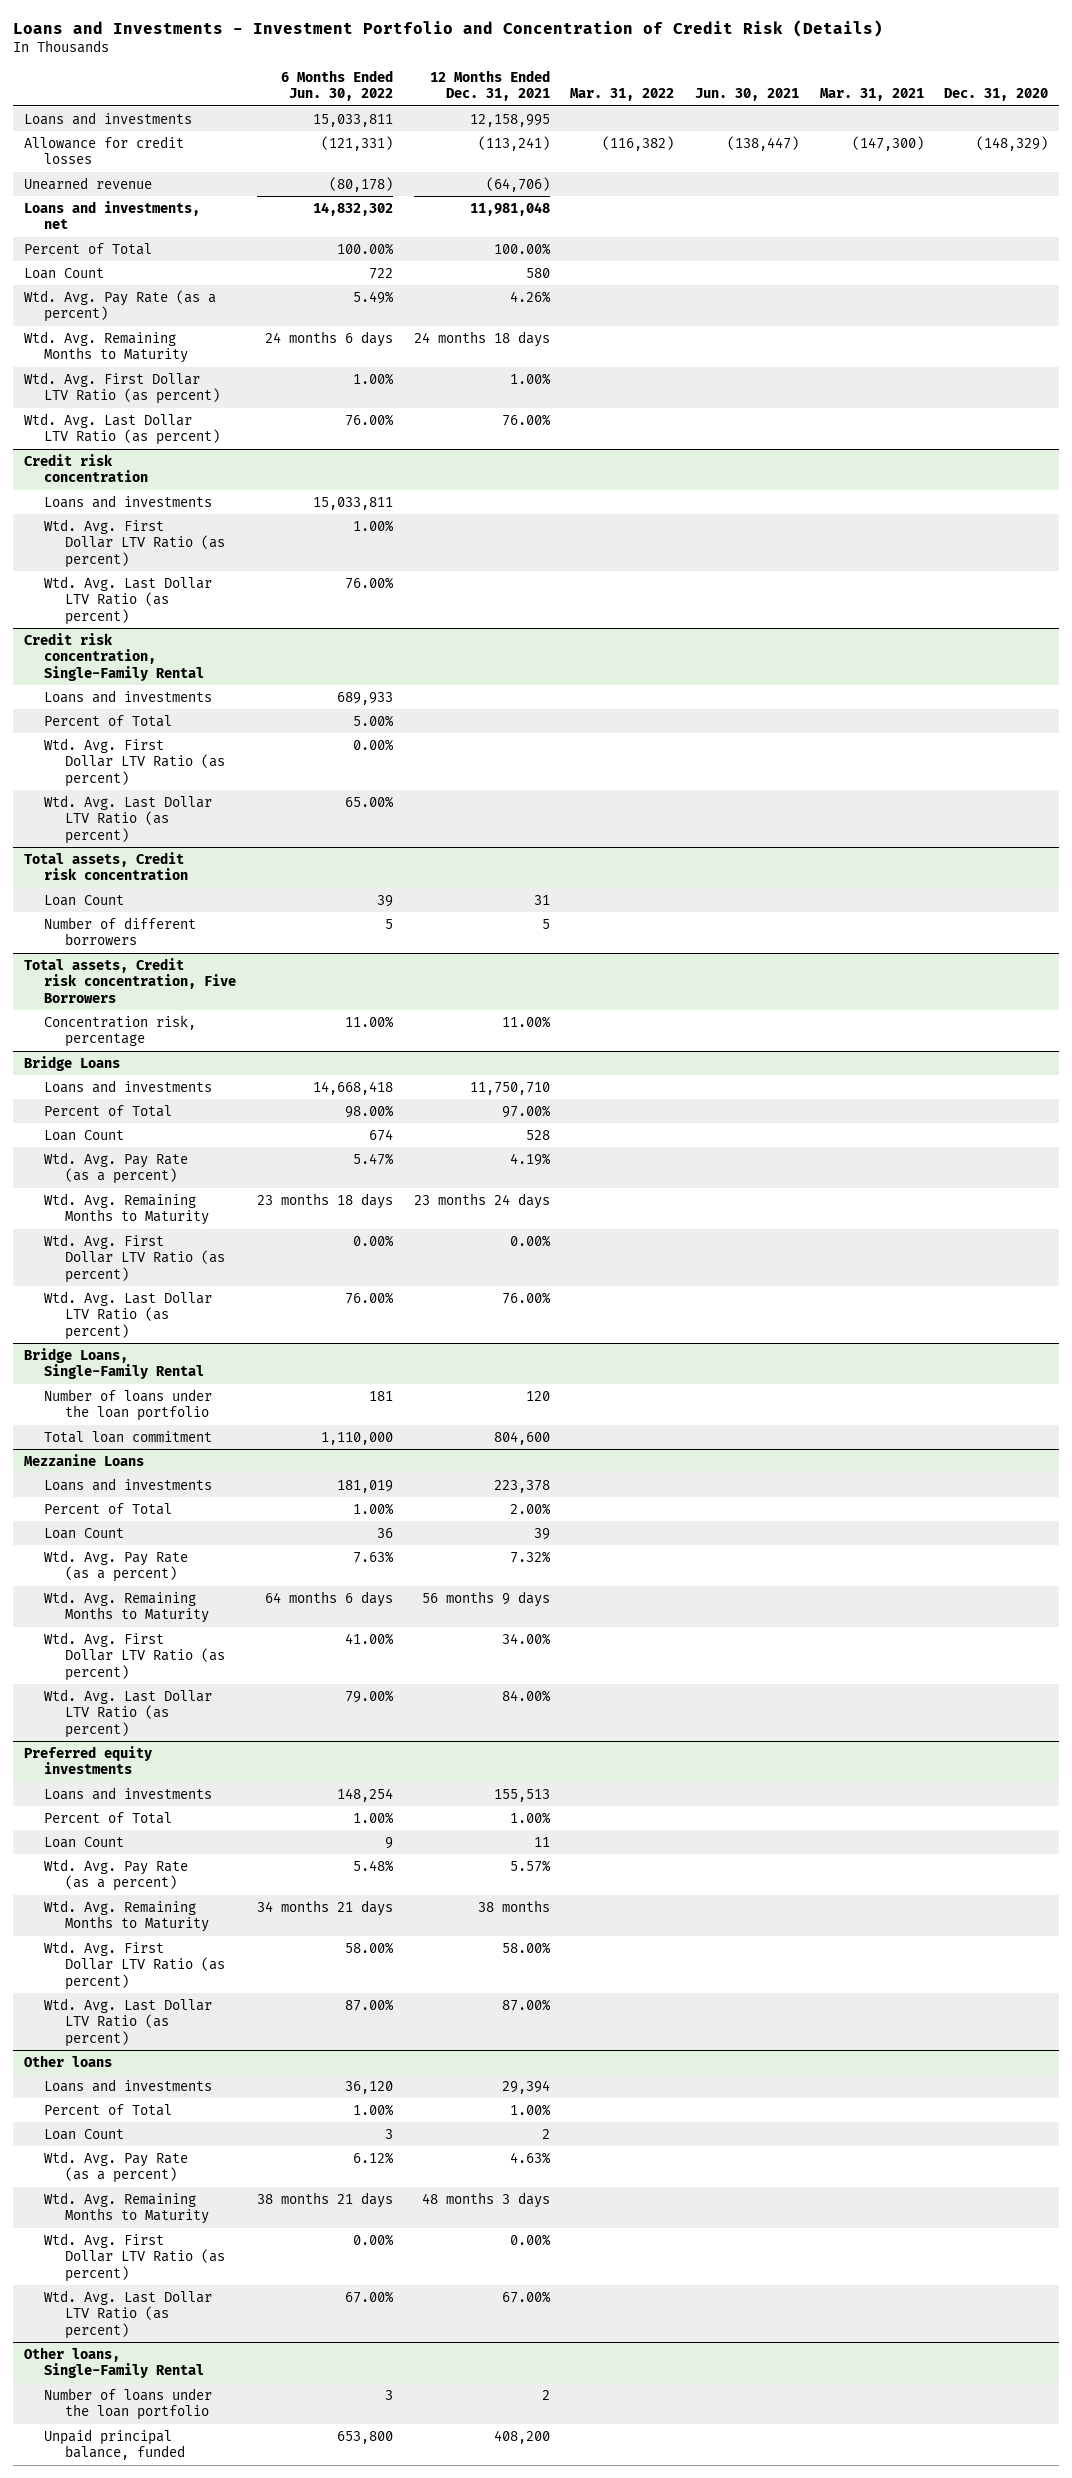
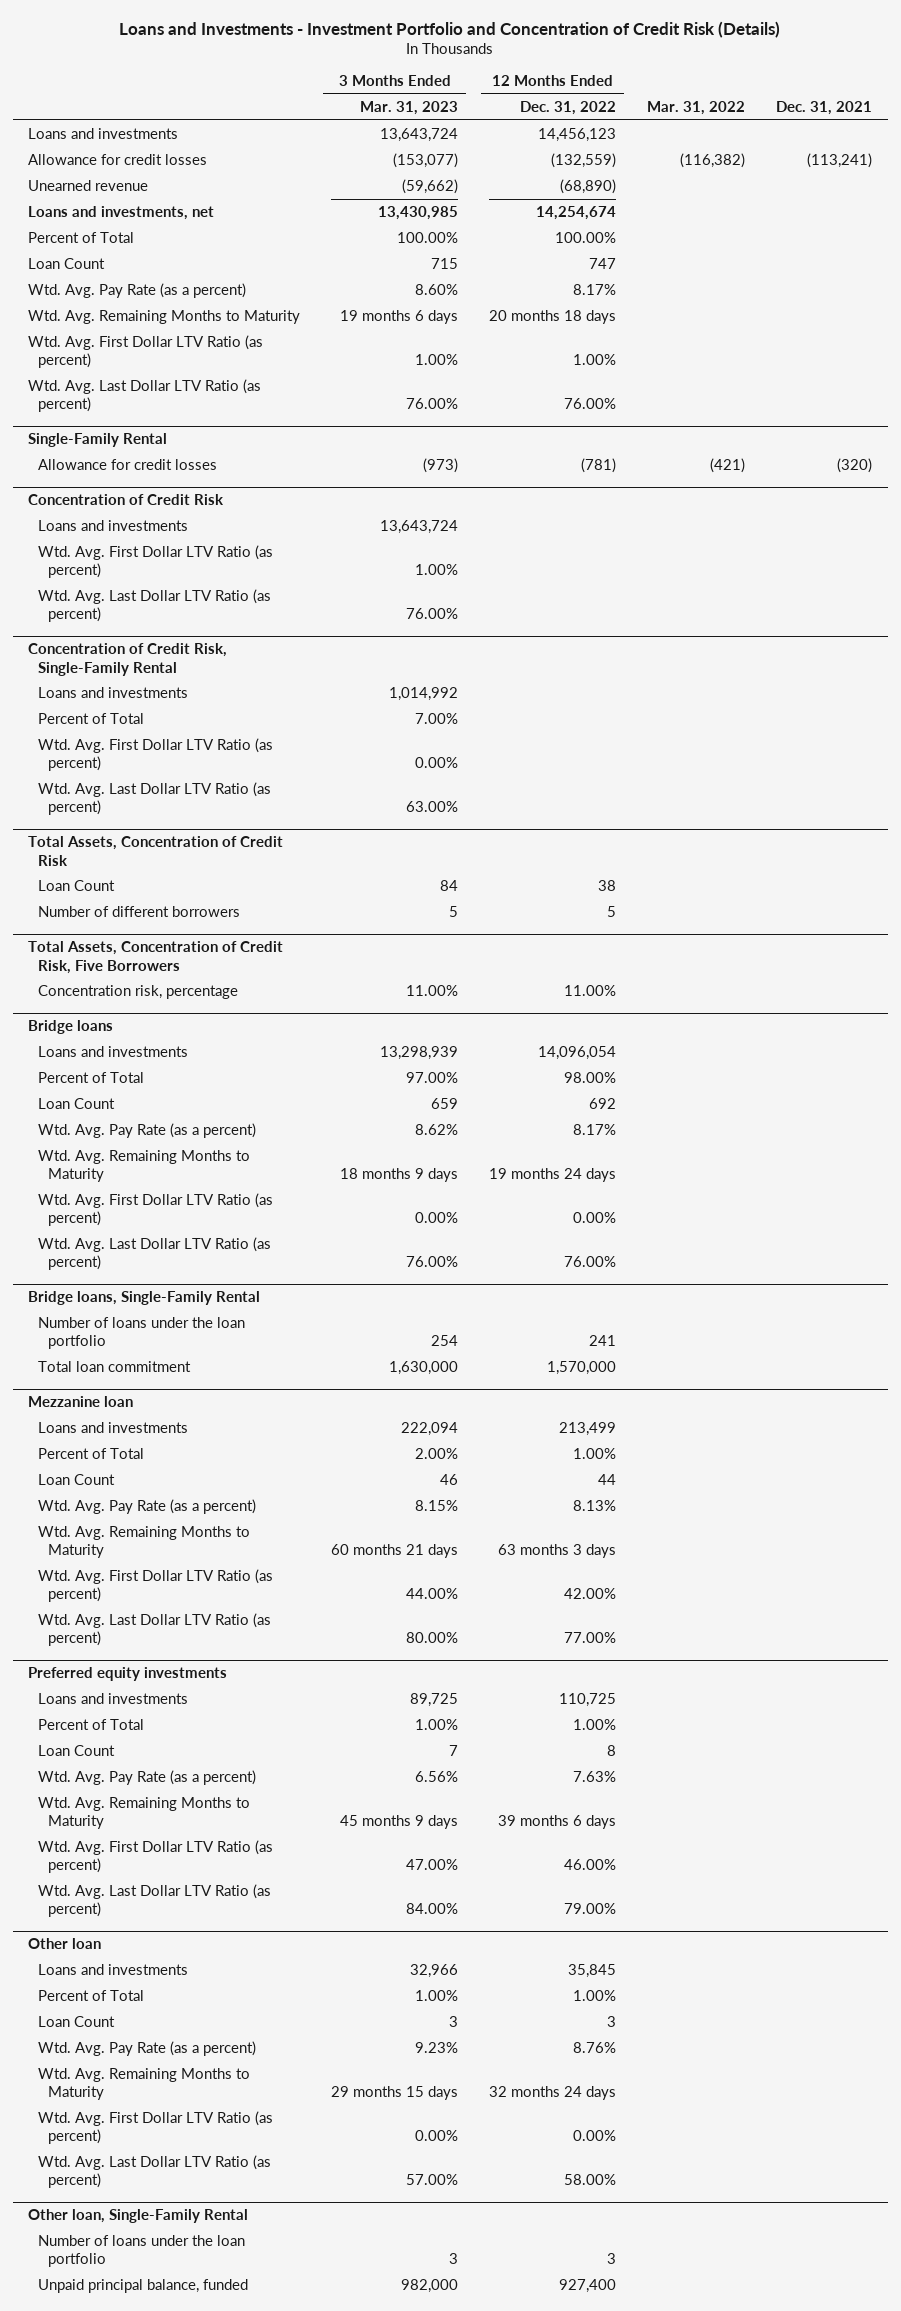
- | 6 Months Ended Jun. 30, 2022 | 12 Months Ended Dec. 31, 2021 | Mar. 31, 2022 | Jun. 30, 2021 | Mar. 31, 2021 | Dec. 31, 2020
+ | 3 Months Ended Mar. 31, 2023 | 12 Months Ended Dec. 31, 2022 | Mar. 31, 2022 | Dec. 31, 2021
- Credit risk concentration
+ Single-Family Rental
+ Allowance for credit losses | (973) | (781) | (421) | (320)
+ Concentration of Credit Risk
- Credit risk concentration, Single-Family Rental
+ Concentration of Credit Risk, Single-Family Rental
- Total assets, Credit risk concentration
+ Total Assets, Concentration of Credit Risk
- Total assets, Credit risk concentration, Five Borrowers
+ Total Assets, Concentration of Credit Risk, Five Borrowers
- Bridge Loans
+ Bridge loans
- Bridge Loans, Single-Family Rental
+ Bridge loans, Single-Family Rental
- Mezzanine Loans
+ Mezzanine loan
- Other loans
+ Other loan
- Other loans, Single-Family Rental
+ Other loan, Single-Family Rental

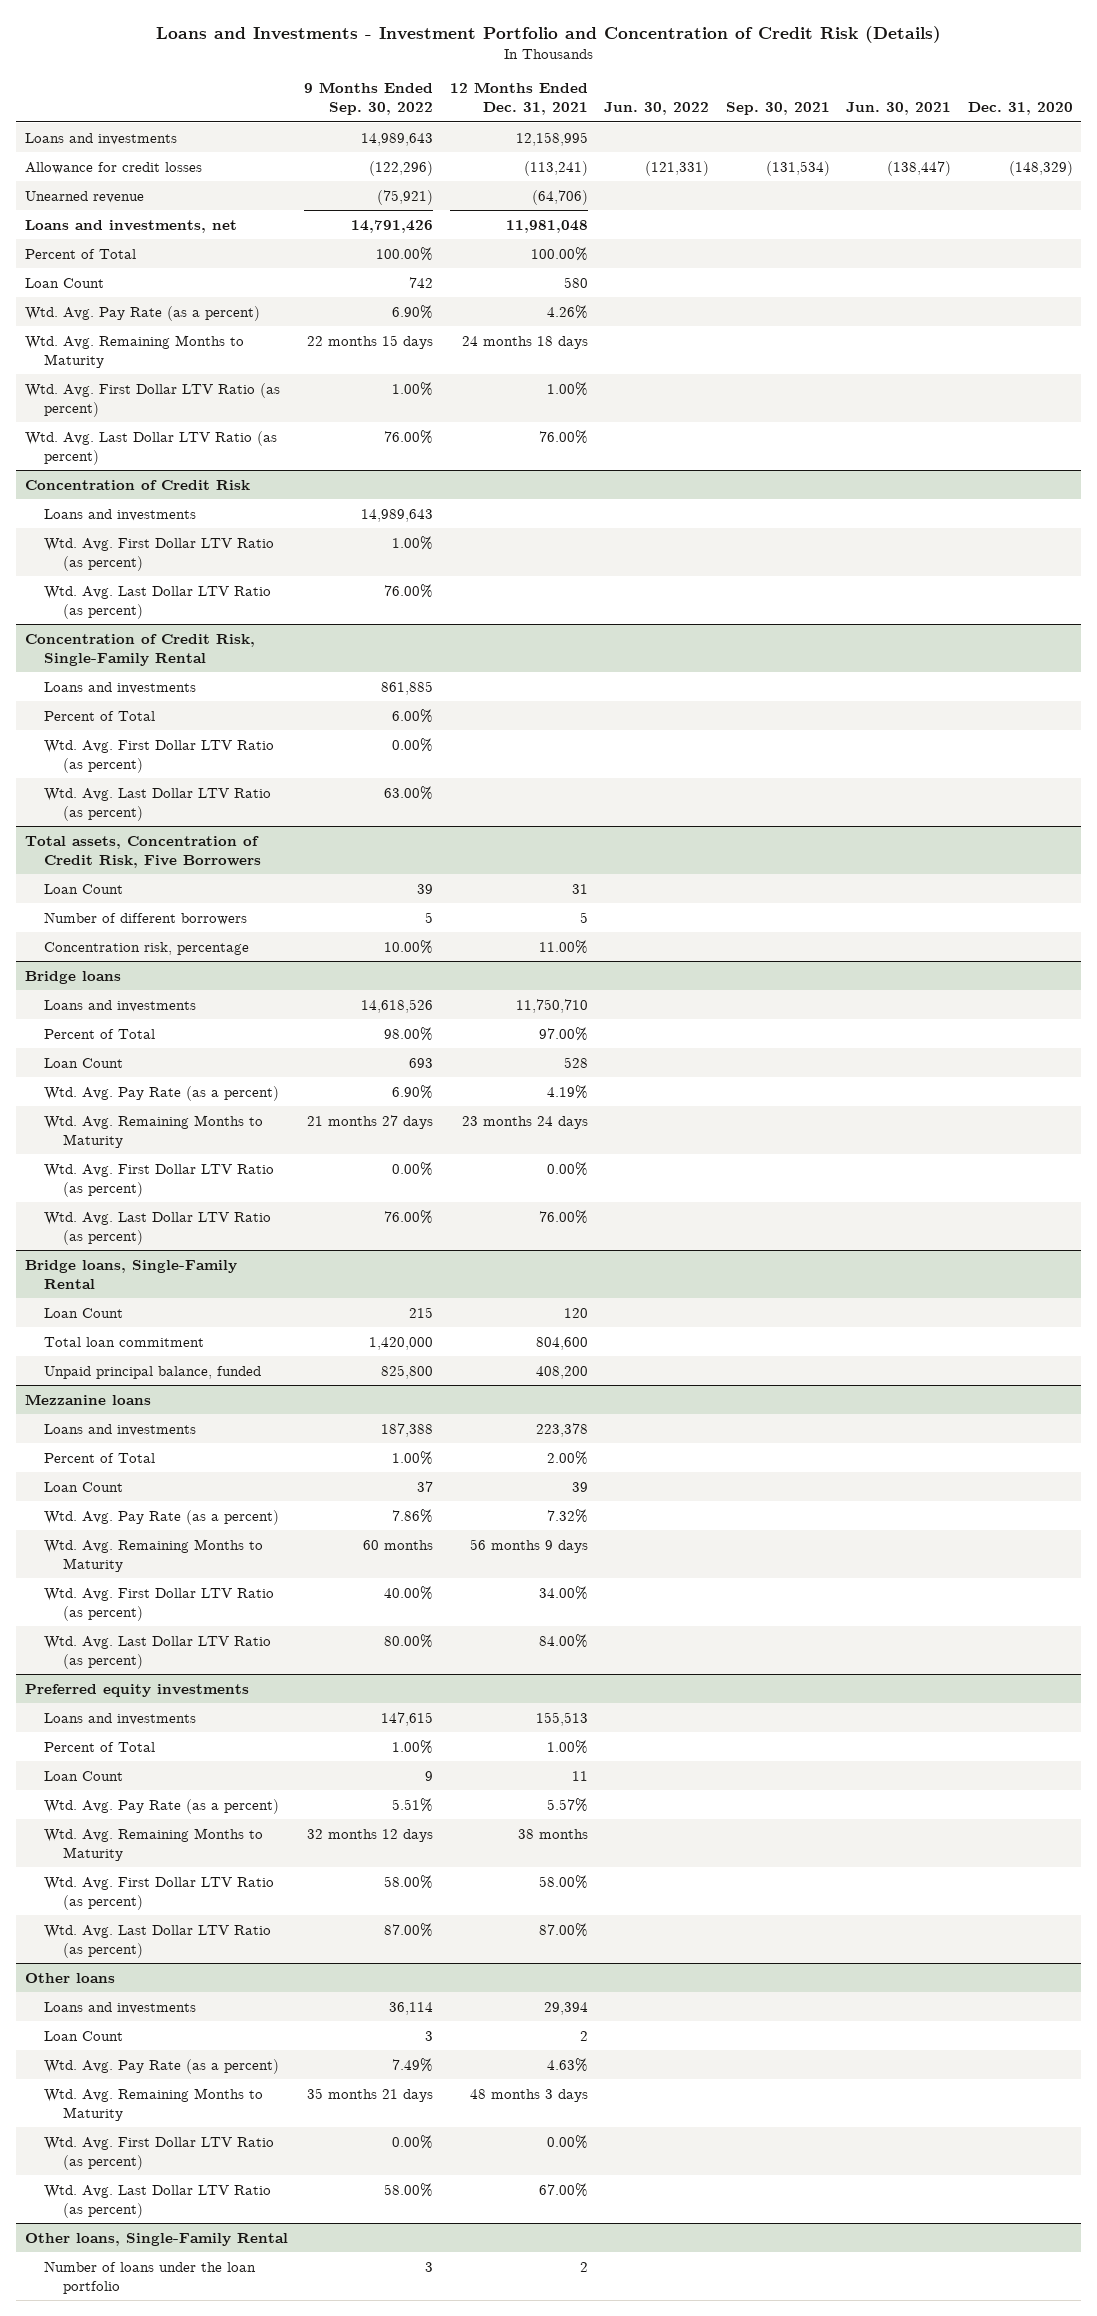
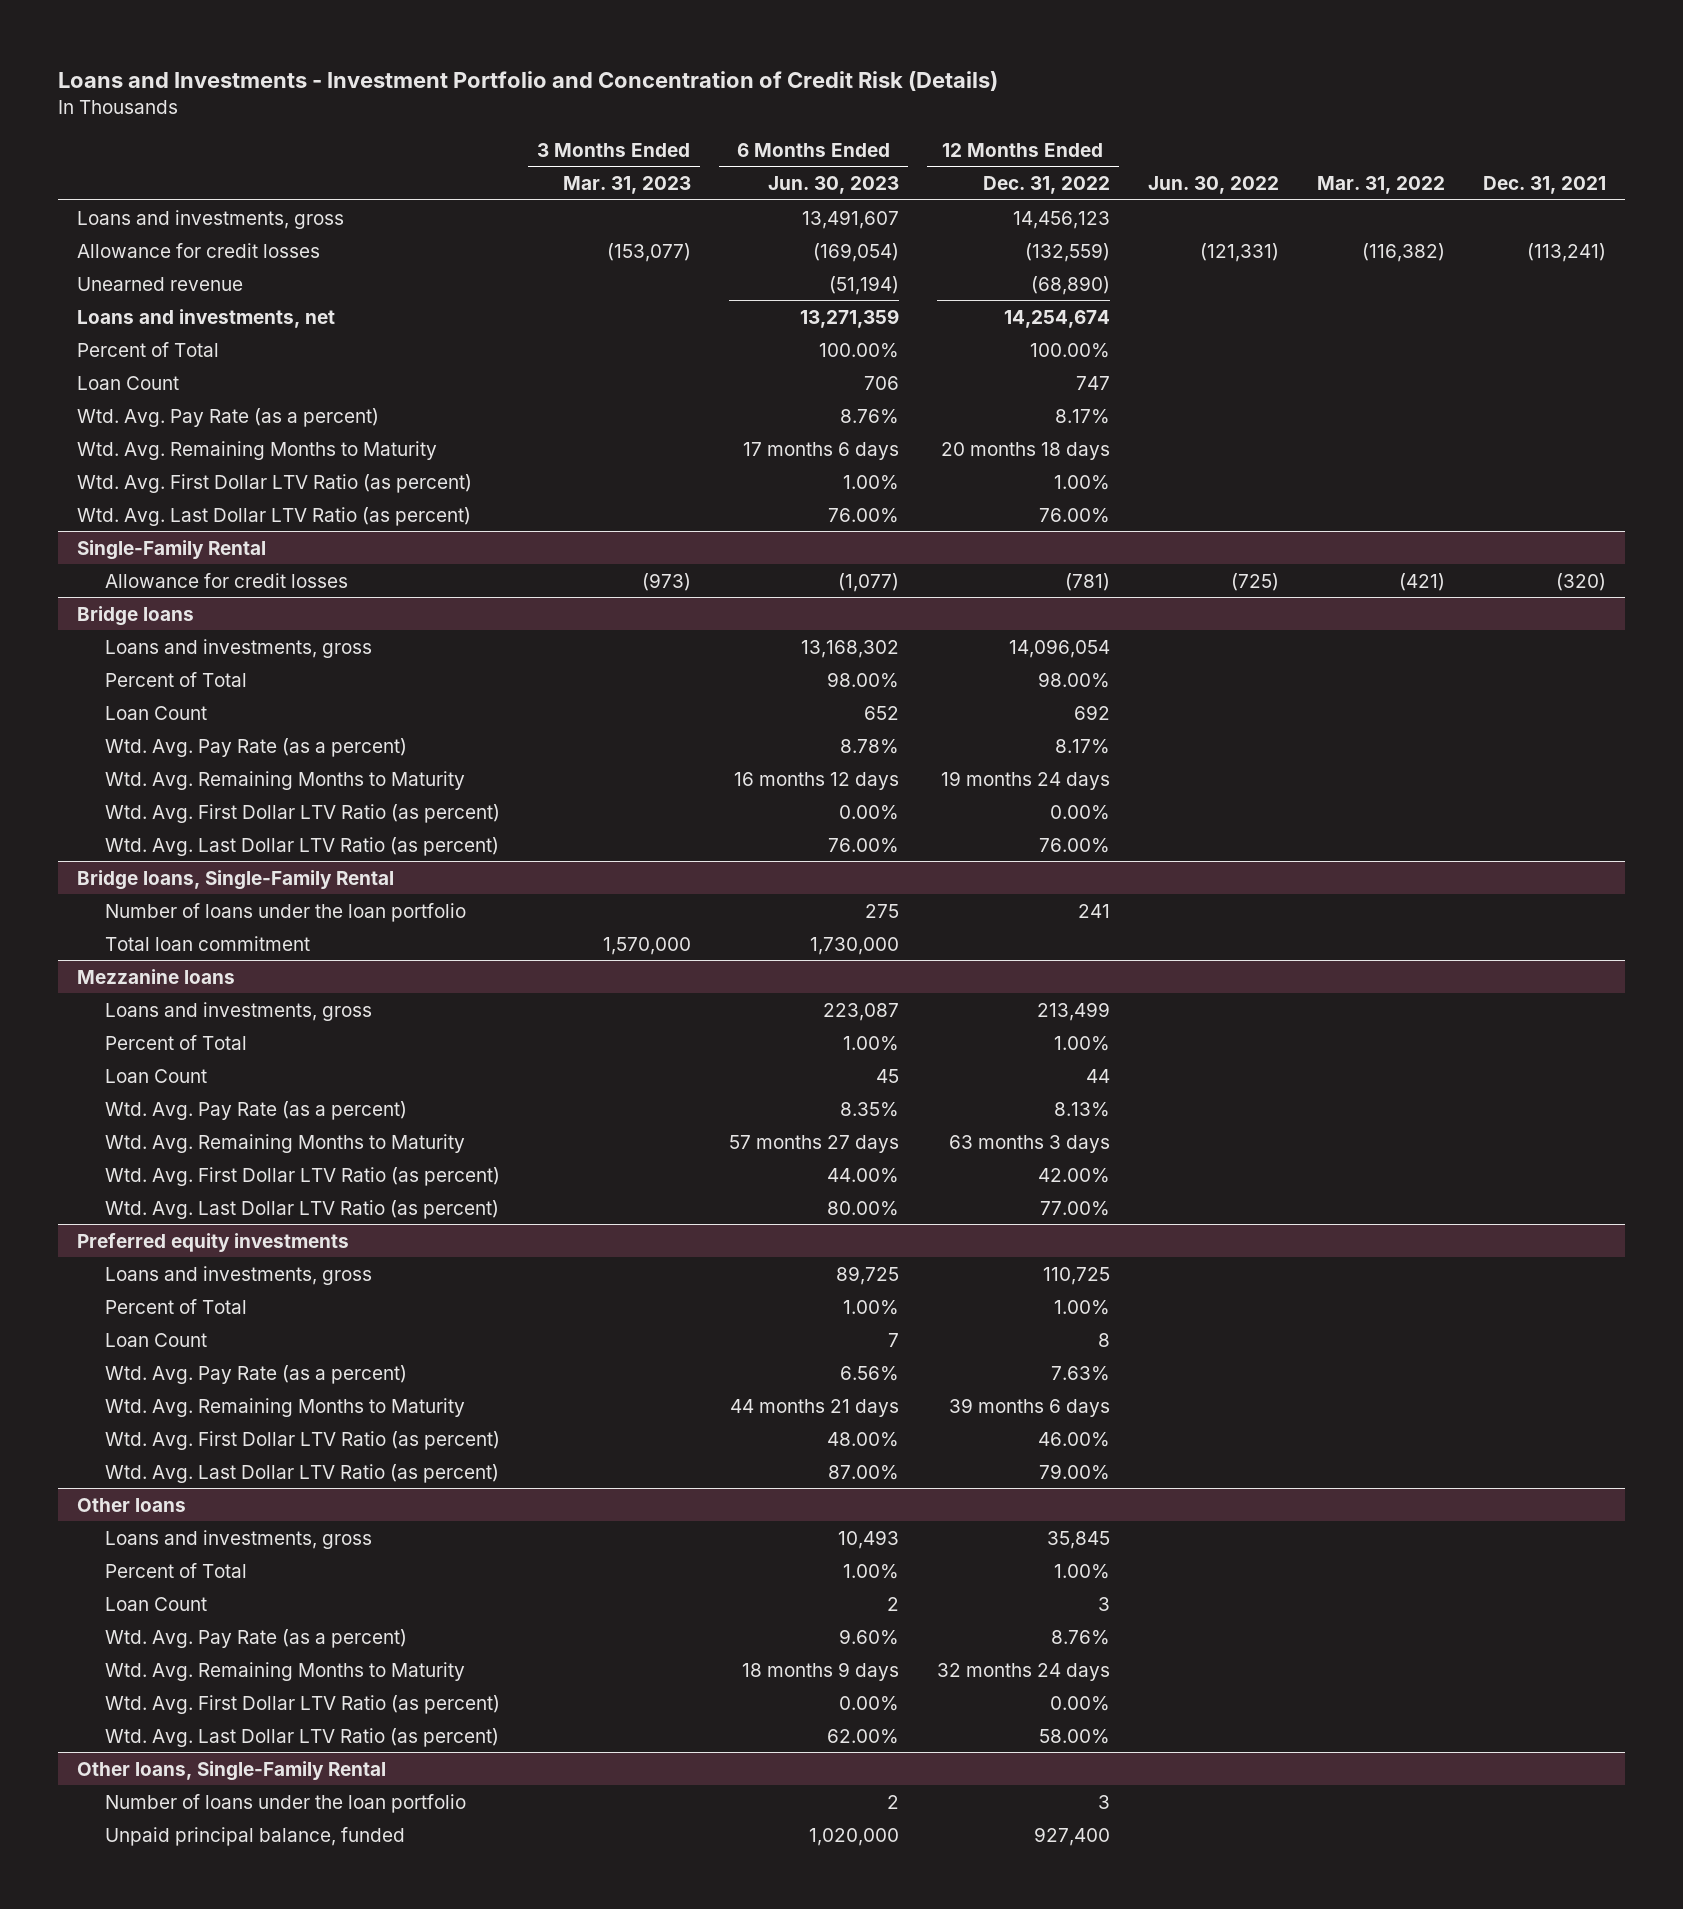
- | 9 Months Ended Sep. 30, 2022 | 12 Months Ended Dec. 31, 2021 | Jun. 30, 2022 | Sep. 30, 2021 | Jun. 30, 2021 | Dec. 31, 2020
+ | 3 Months Ended Mar. 31, 2023 | 6 Months Ended Jun. 30, 2023 | 12 Months Ended Dec. 31, 2022 | Jun. 30, 2022 | Mar. 31, 2022 | Dec. 31, 2021
- Loans and investments | 14,989,643 | 12,158,995 | | | |
+ Loans and investments, gross | | 13,491,607 | 14,456,123 | | |
- Concentration of Credit Risk
- Loans and investments | 14,989,643 | | | | |
- Wtd. Avg. First Dollar LTV Ratio (as percent) | 1.00% | | | | |
- Wtd. Avg. Last Dollar LTV Ratio (as percent) | 76.00% | | | | |
- Concentration of Credit Risk, Single-Family Rental
- Loans and investments | 861,885 | | | | |
- Percent of Total | 6.00% | | | | |
- Wtd. Avg. First Dollar LTV Ratio (as percent) | 0.00% | | | | |
- Wtd. Avg. Last Dollar LTV Ratio (as percent) | 63.00% | | | | |
- Total assets, Concentration of Credit Risk, Five Borrowers
- Loan Count | 39 | 31 | | | |
- Number of different borrowers | 5 | 5 | | | |
- Concentration risk, percentage | 10.00% | 11.00% | | | |
+ Single-Family Rental
+ Allowance for credit losses | (973) | (1,077) | (781) | (725) | (421) | (320)
@ Bridge loans
- Loans and investments | 14,618,526 | 11,750,710 | | | |
+ Loans and investments, gross | | 13,168,302 | 14,096,054 | | |
@ Bridge loans, Single-Family Rental
- Loan Count | 215 | 120 | | | |
+ Number of loans under the loan portfolio | | 275 | 241 | | |
- Unpaid principal balance, funded | 825,800 | 408,200 | | | |
@ Mezzanine loans
- Loans and investments | 187,388 | 223,378 | | | |
+ Loans and investments, gross | | 223,087 | 213,499 | | |
@ Preferred equity investments
- Loans and investments | 147,615 | 155,513 | | | |
+ Loans and investments, gross | | 89,725 | 110,725 | | |
@ Other loans
- Loans and investments | 36,114 | 29,394 | | | |
+ Loans and investments, gross | | 10,493 | 35,845 | | |
+ Percent of Total | | 1.00% | 1.00% | | |
@ Other loans, Single-Family Rental
+ Unpaid principal balance, funded | | 1,020,000 | 927,400 | | |

